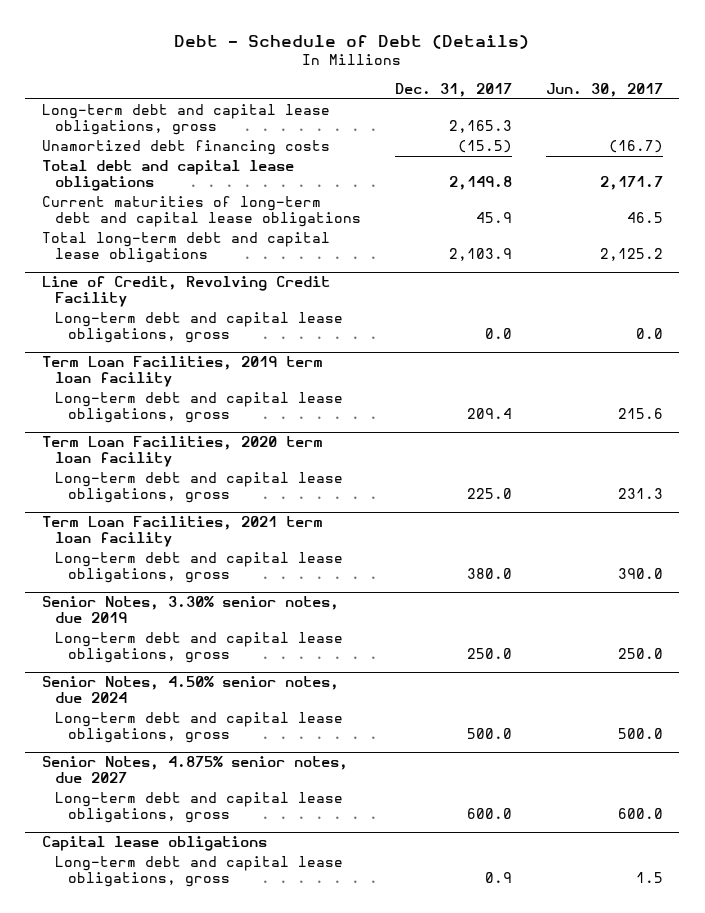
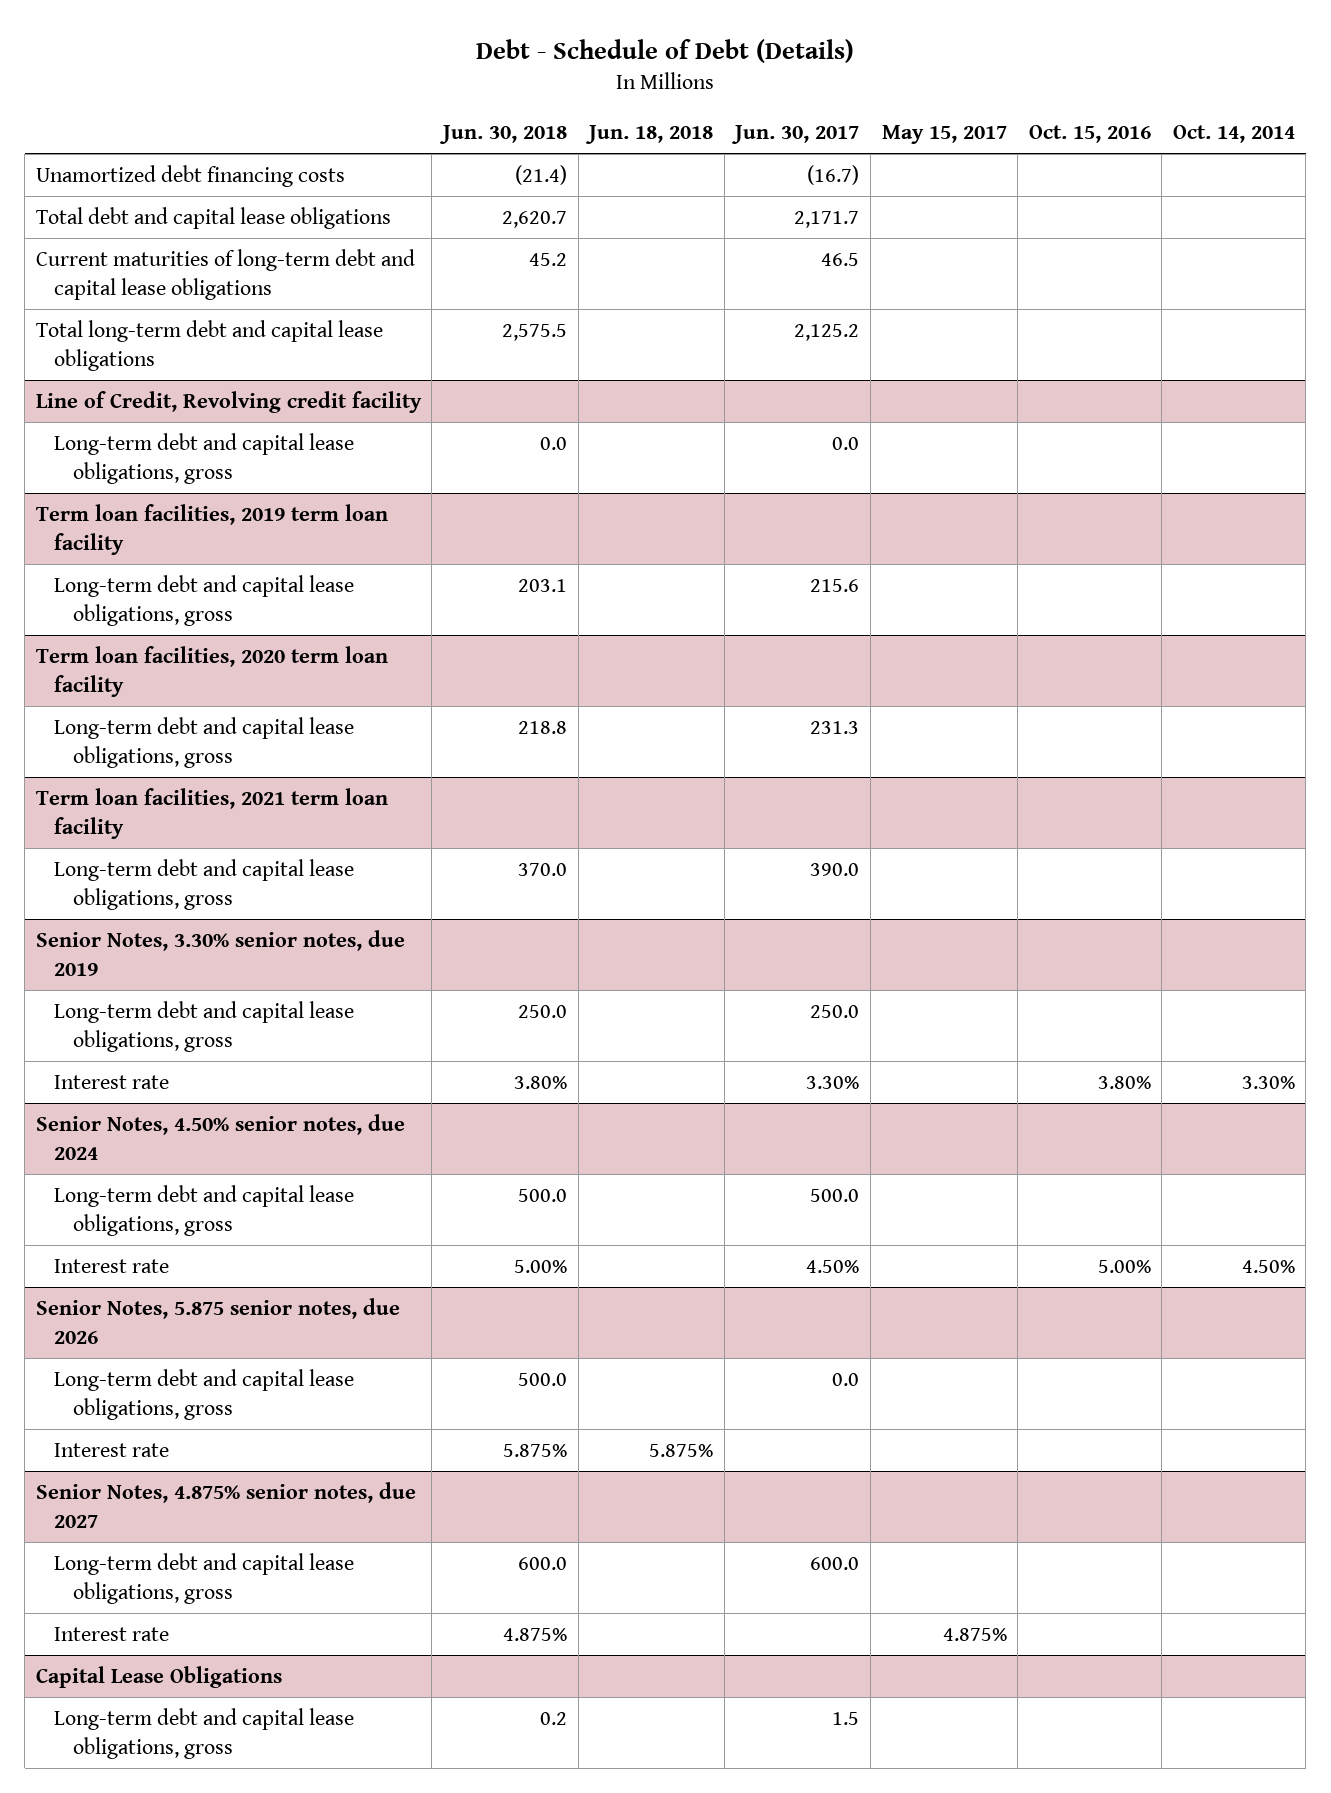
- | Dec. 31, 2017 | Jun. 30, 2017
+ | Jun. 30, 2018 | Jun. 18, 2018 | Jun. 30, 2017 | May 15, 2017 | Oct. 15, 2016 | Oct. 14, 2014
- Long-term debt and capital lease obligations, gross | 2,165.3 |
- Line of Credit, Revolving Credit Facility
+ Line of Credit, Revolving credit facility
- Term Loan Facilities, 2019 term loan facility
+ Term loan facilities, 2019 term loan facility
- Term Loan Facilities, 2020 term loan facility
+ Term loan facilities, 2020 term loan facility
- Term Loan Facilities, 2021 term loan facility
+ Term loan facilities, 2021 term loan facility
@ Senior Notes, 3.30% senior notes, due 2019
+ Interest rate | 3.80% | | 3.30% | | 3.80% | 3.30%
@ Senior Notes, 4.50% senior notes, due 2024
+ Interest rate | 5.00% | | 4.50% | | 5.00% | 4.50%
+ Senior Notes, 5.875 senior notes, due 2026
+ Long-term debt and capital lease obligations, gross | 500.0 | | 0.0 | | |
+ Interest rate | 5.875% | 5.875% | | | |
- Capital lease obligations
@ Senior Notes, 4.875% senior notes, due 2027
+ Interest rate | 4.875% | | | 4.875% | |
+ Capital Lease Obligations

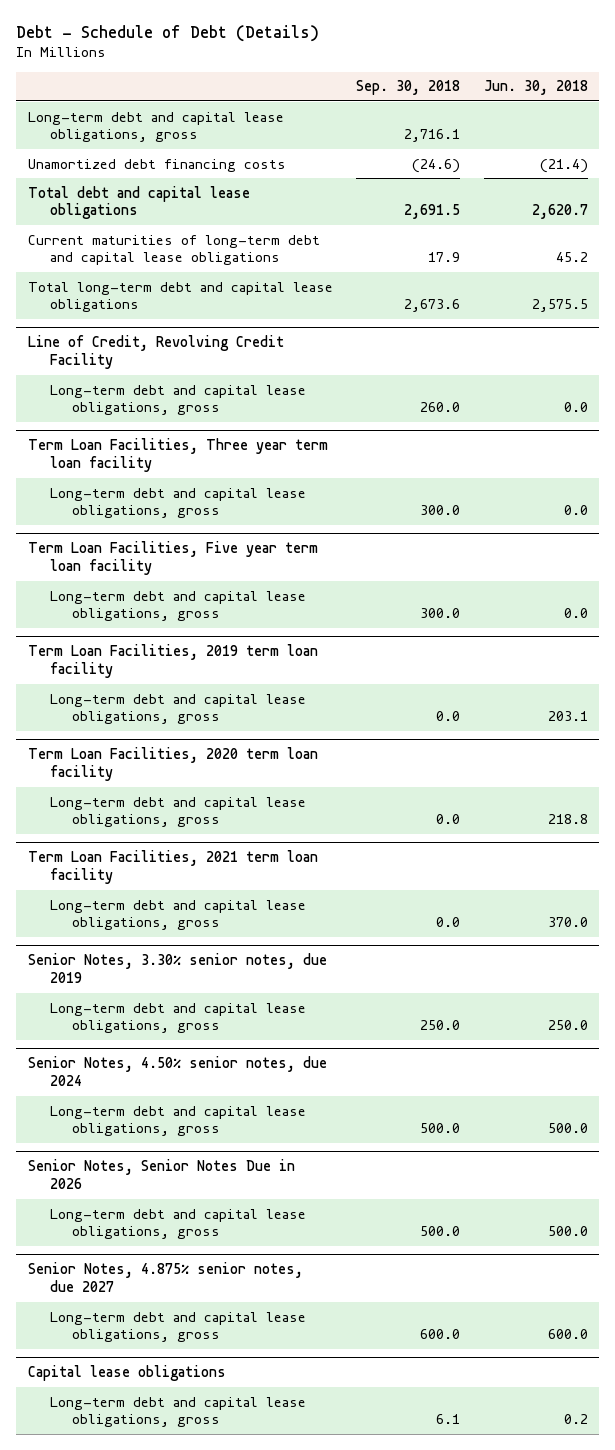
- | Jun. 30, 2018 | Jun. 18, 2018 | Jun. 30, 2017 | May 15, 2017 | Oct. 15, 2016 | Oct. 14, 2014
+ | Sep. 30, 2018 | Jun. 30, 2018
+ Long-term debt and capital lease obligations, gross | 2,716.1 |
- Line of Credit, Revolving credit facility
+ Line of Credit, Revolving Credit Facility
- Term loan facilities, 2019 term loan facility
+ Term Loan Facilities, Three year term loan facility
+ Long-term debt and capital lease obligations, gross | 300.0 | 0.0
+ Term Loan Facilities, Five year term loan facility
+ Long-term debt and capital lease obligations, gross | 300.0 | 0.0
+ Term Loan Facilities, 2019 term loan facility
- Term loan facilities, 2020 term loan facility
+ Term Loan Facilities, 2020 term loan facility
- Term loan facilities, 2021 term loan facility
+ Term Loan Facilities, 2021 term loan facility
@ Senior Notes, 3.30% senior notes, due 2019
- Interest rate | 3.80% | | 3.30% | | 3.80% | 3.30%
@ Senior Notes, 4.50% senior notes, due 2024
- Interest rate | 5.00% | | 4.50% | | 5.00% | 4.50%
- Senior Notes, 5.875 senior notes, due 2026
+ Senior Notes, Senior Notes Due in 2026
- Interest rate | 5.875% | 5.875% | | | |
@ Senior Notes, 4.875% senior notes, due 2027
- Interest rate | 4.875% | | | 4.875% | |
- Capital Lease Obligations
+ Capital lease obligations

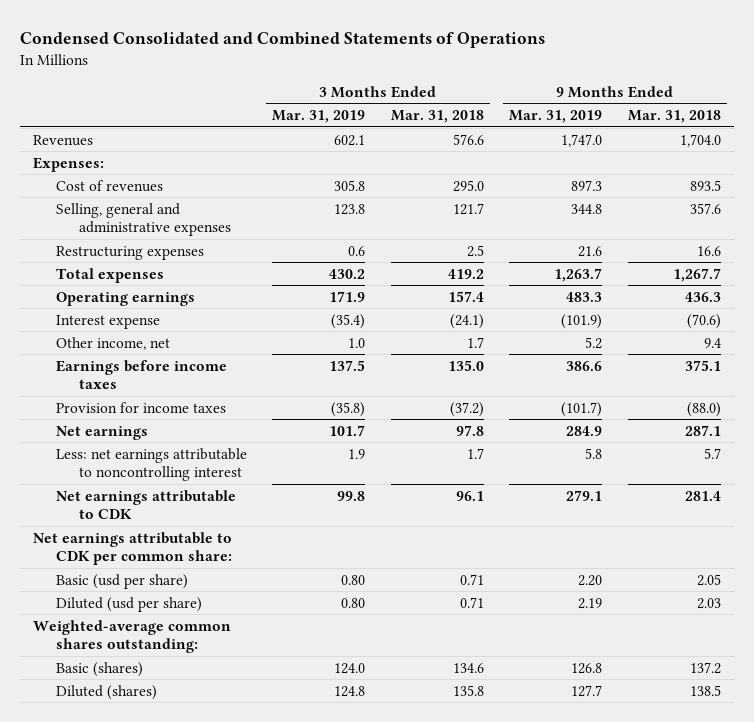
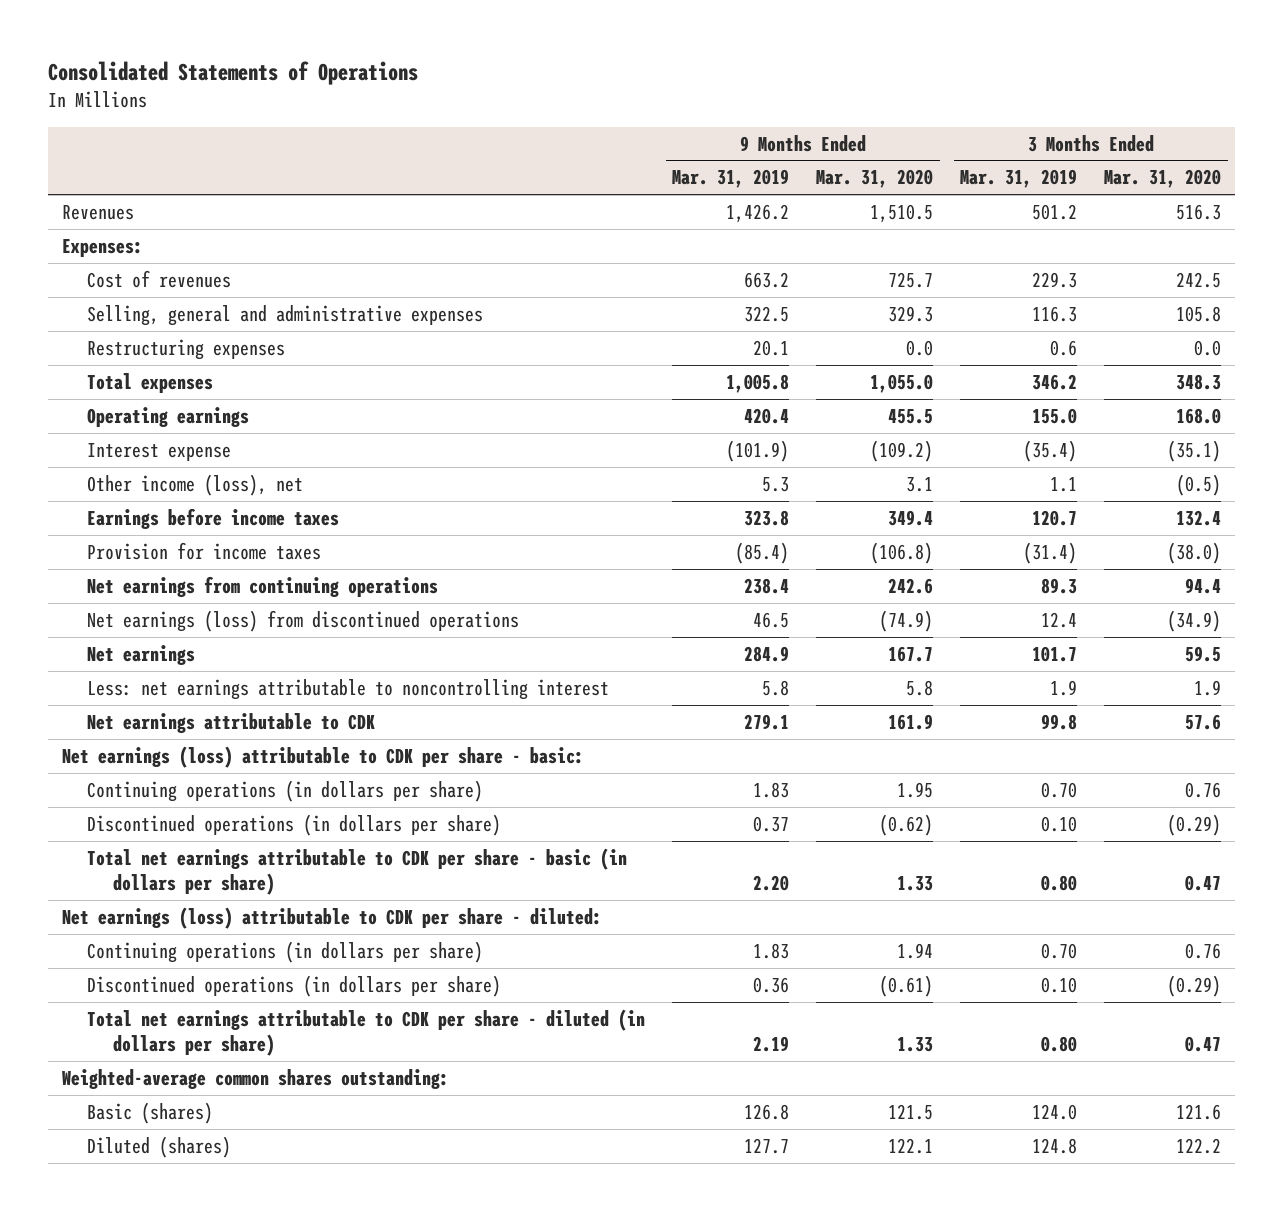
- Condensed Consolidated and Combined Statements of Operations
+ Consolidated Statements of Operations
- | 3 Months Ended Mar. 31, 2019 | 3 Months Ended Mar. 31, 2018 | 9 Months Ended Mar. 31, 2019 | 9 Months Ended Mar. 31, 2018
+ | 9 Months Ended Mar. 31, 2019 | 9 Months Ended Mar. 31, 2020 | 3 Months Ended Mar. 31, 2019 | 3 Months Ended Mar. 31, 2020
- Revenues | 602.1 | 576.6 | 1,747.0 | 1,704.0
+ Revenues | 1,426.2 | 1,510.5 | 501.2 | 516.3
- Cost of revenues | 305.8 | 295.0 | 897.3 | 893.5
- Selling, general and administrative expenses | 123.8 | 121.7 | 344.8 | 357.6
- Restructuring expenses | 0.6 | 2.5 | 21.6 | 16.6
- Total expenses | 430.2 | 419.2 | 1,263.7 | 1,267.7
- Operating earnings | 171.9 | 157.4 | 483.3 | 436.3
+ Cost of revenues | 663.2 | 725.7 | 229.3 | 242.5
+ Selling, general and administrative expenses | 322.5 | 329.3 | 116.3 | 105.8
+ Restructuring expenses | 20.1 | 0.0 | 0.6 | 0.0
+ Total expenses | 1,005.8 | 1,055.0 | 346.2 | 348.3
+ Operating earnings | 420.4 | 455.5 | 155.0 | 168.0
- Other income, net | 1.0 | 1.7 | 5.2 | 9.4
- Earnings before income taxes | 137.5 | 135.0 | 386.6 | 375.1
- Provision for income taxes | (35.8) | (37.2) | (101.7) | (88.0)
+ Other income (loss), net | 5.3 | 3.1 | 1.1 | (0.5)
+ Earnings before income taxes | 323.8 | 349.4 | 120.7 | 132.4
+ Provision for income taxes | (85.4) | (106.8) | (31.4) | (38.0)
+ Net earnings from continuing operations | 238.4 | 242.6 | 89.3 | 94.4
+ Net earnings (loss) from discontinued operations | 46.5 | (74.9) | 12.4 | (34.9)
- Net earnings attributable to CDK per common share:
- Basic (usd per share) | 0.80 | 0.71 | 2.20 | 2.05
- Diluted (usd per share) | 0.80 | 0.71 | 2.19 | 2.03
+ Net earnings (loss) attributable to CDK per share - basic:
+ Continuing operations (in dollars per share) | 1.83 | 1.95 | 0.70 | 0.76
+ Discontinued operations (in dollars per share) | 0.37 | (0.62) | 0.10 | (0.29)
+ Total net earnings attributable to CDK per share - basic (in dollars per share) | 2.20 | 1.33 | 0.80 | 0.47
+ Net earnings (loss) attributable to CDK per share - diluted:
+ Continuing operations (in dollars per share) | 1.83 | 1.94 | 0.70 | 0.76
+ Discontinued operations (in dollars per share) | 0.36 | (0.61) | 0.10 | (0.29)
+ Total net earnings attributable to CDK per share - diluted (in dollars per share) | 2.19 | 1.33 | 0.80 | 0.47

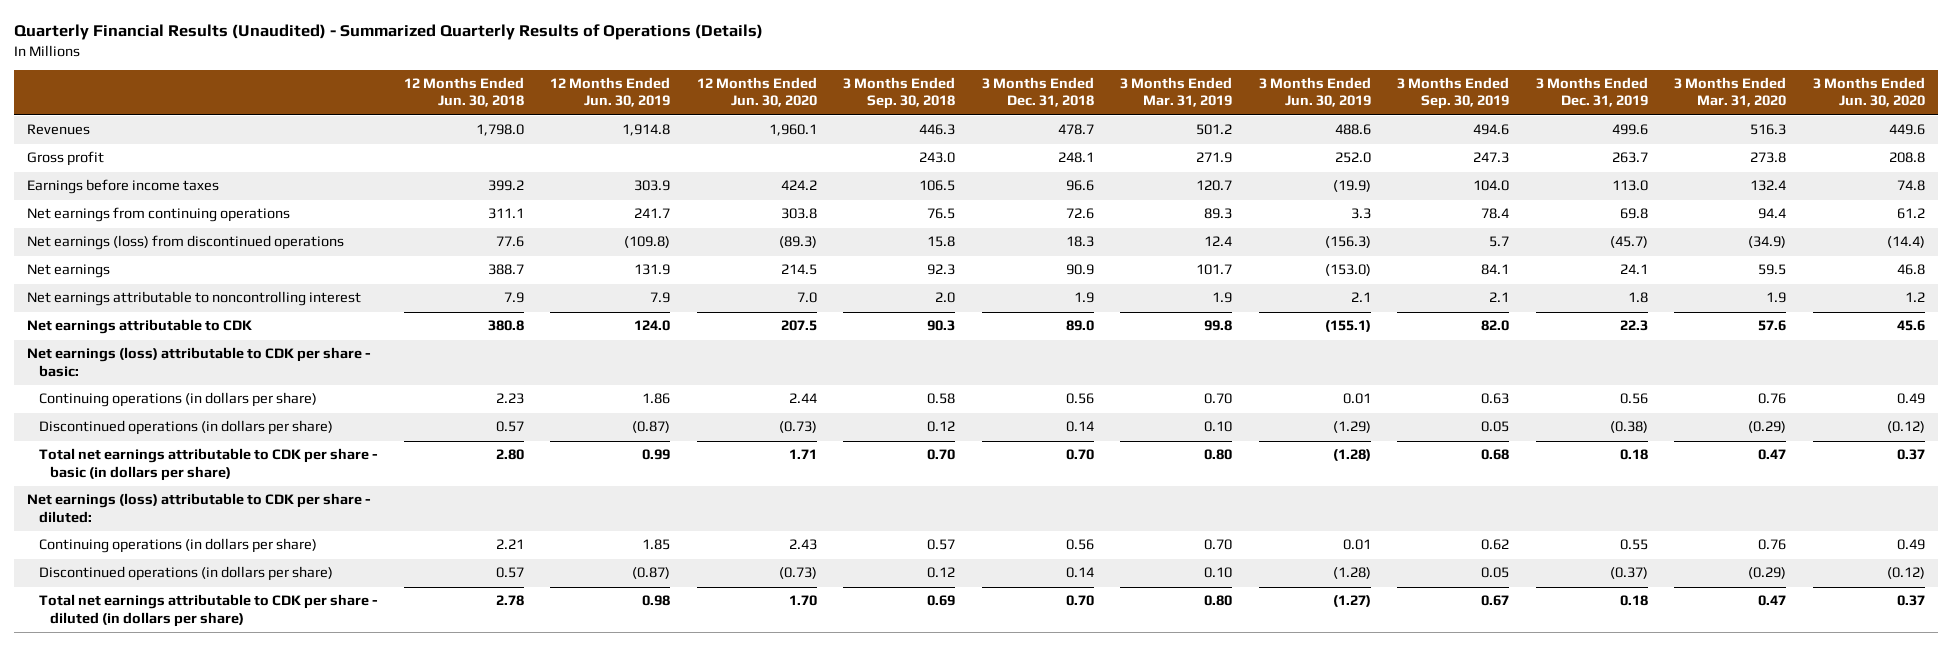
- Consolidated Statements of Operations
+ Quarterly Financial Results (Unaudited) - Summarized Quarterly Results of Operations (Details)
- | 9 Months Ended Mar. 31, 2019 | 9 Months Ended Mar. 31, 2020 | 3 Months Ended Mar. 31, 2019 | 3 Months Ended Mar. 31, 2020
+ | 12 Months Ended Jun. 30, 2018 | 12 Months Ended Jun. 30, 2019 | 12 Months Ended Jun. 30, 2020 | 3 Months Ended Sep. 30, 2018 | 3 Months Ended Dec. 31, 2018 | 3 Months Ended Mar. 31, 2019 | 3 Months Ended Jun. 30, 2019 | 3 Months Ended Sep. 30, 2019 | 3 Months Ended Dec. 31, 2019 | 3 Months Ended Mar. 31, 2020 | 3 Months Ended Jun. 30, 2020
- Expenses:
- Cost of revenues | 663.2 | 725.7 | 229.3 | 242.5
- Selling, general and administrative expenses | 322.5 | 329.3 | 116.3 | 105.8
- Restructuring expenses | 20.1 | 0.0 | 0.6 | 0.0
- Total expenses | 1,005.8 | 1,055.0 | 346.2 | 348.3
- Operating earnings | 420.4 | 455.5 | 155.0 | 168.0
- Interest expense | (101.9) | (109.2) | (35.4) | (35.1)
- Other income (loss), net | 5.3 | 3.1 | 1.1 | (0.5)
+ Gross profit | | | | 243.0 | 248.1 | 271.9 | 252.0 | 247.3 | 263.7 | 273.8 | 208.8
- Provision for income taxes | (85.4) | (106.8) | (31.4) | (38.0)
- Less: net earnings attributable to noncontrolling interest | 5.8 | 5.8 | 1.9 | 1.9
+ Net earnings attributable to noncontrolling interest | 7.9 | 7.9 | 7.0 | 2.0 | 1.9 | 1.9 | 2.1 | 2.1 | 1.8 | 1.9 | 1.2
- Weighted-average common shares outstanding:
- Basic (shares) | 126.8 | 121.5 | 124.0 | 121.6
- Diluted (shares) | 127.7 | 122.1 | 124.8 | 122.2

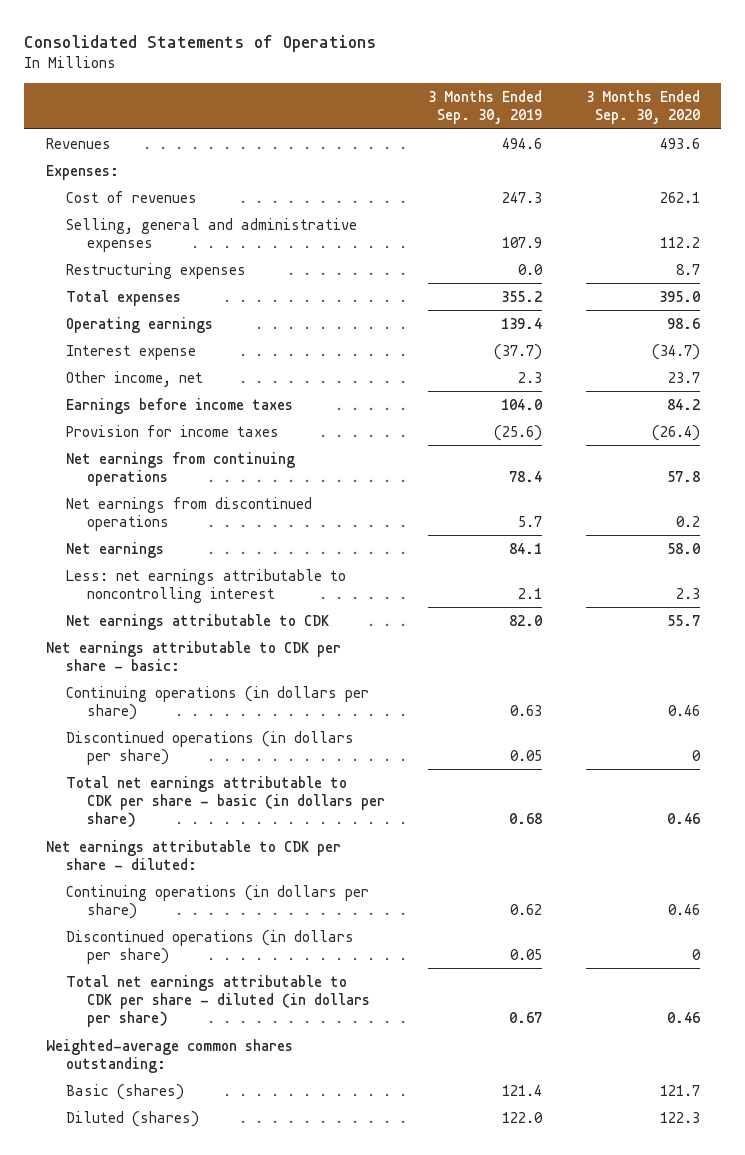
- Quarterly Financial Results (Unaudited) - Summarized Quarterly Results of Operations (Details)
+ Consolidated Statements of Operations
- | 12 Months Ended Jun. 30, 2018 | 12 Months Ended Jun. 30, 2019 | 12 Months Ended Jun. 30, 2020 | 3 Months Ended Sep. 30, 2018 | 3 Months Ended Dec. 31, 2018 | 3 Months Ended Mar. 31, 2019 | 3 Months Ended Jun. 30, 2019 | 3 Months Ended Sep. 30, 2019 | 3 Months Ended Dec. 31, 2019 | 3 Months Ended Mar. 31, 2020 | 3 Months Ended Jun. 30, 2020
+ | 3 Months Ended Sep. 30, 2019 | 3 Months Ended Sep. 30, 2020
- Gross profit | | | | 243.0 | 248.1 | 271.9 | 252.0 | 247.3 | 263.7 | 273.8 | 208.8
+ Expenses:
+ Cost of revenues | 247.3 | 262.1
+ Selling, general and administrative expenses | 107.9 | 112.2
+ Restructuring expenses | 0.0 | 8.7
+ Total expenses | 355.2 | 395.0
+ Operating earnings | 139.4 | 98.6
+ Interest expense | (37.7) | (34.7)
+ Other income, net | 2.3 | 23.7
+ Provision for income taxes | (25.6) | (26.4)
- Net earnings (loss) from discontinued operations | 77.6 | (109.8) | (89.3) | 15.8 | 18.3 | 12.4 | (156.3) | 5.7 | (45.7) | (34.9) | (14.4)
+ Net earnings from discontinued operations | 5.7 | 0.2
- Net earnings attributable to noncontrolling interest | 7.9 | 7.9 | 7.0 | 2.0 | 1.9 | 1.9 | 2.1 | 2.1 | 1.8 | 1.9 | 1.2
+ Less: net earnings attributable to noncontrolling interest | 2.1 | 2.3
- Net earnings (loss) attributable to CDK per share - basic:
+ Net earnings attributable to CDK per share - basic:
- Net earnings (loss) attributable to CDK per share - diluted:
+ Net earnings attributable to CDK per share - diluted:
+ Weighted-average common shares outstanding:
+ Basic (shares) | 121.4 | 121.7
+ Diluted (shares) | 122.0 | 122.3

